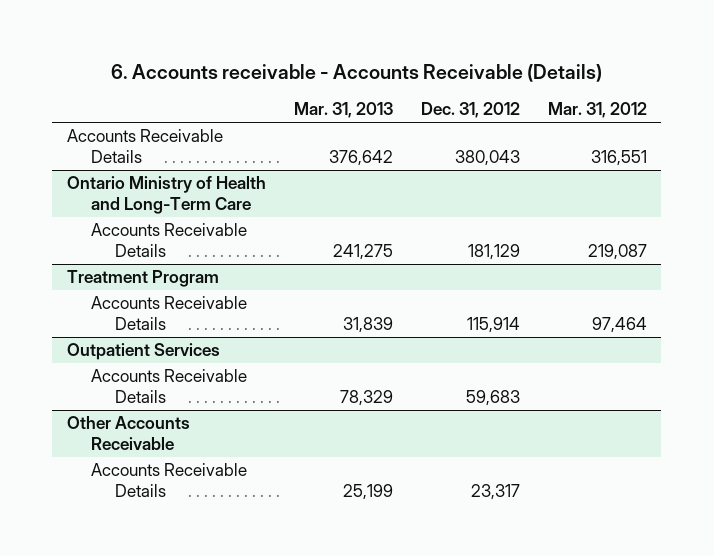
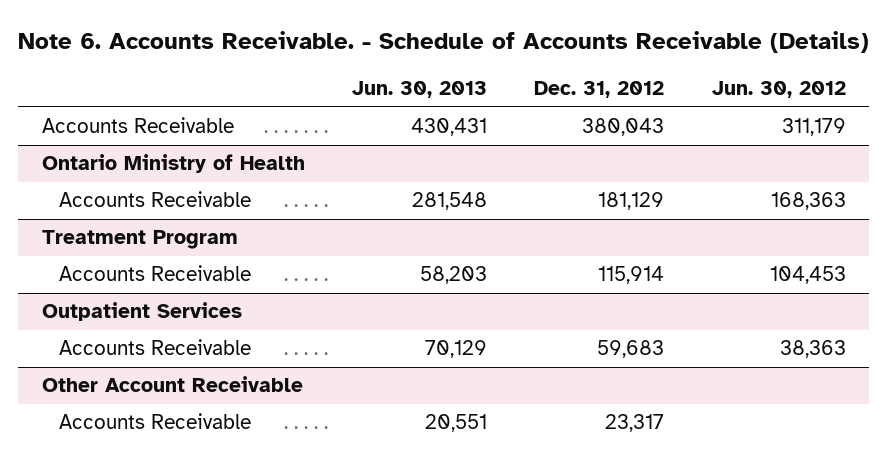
- 6. Accounts receivable - Accounts Receivable (Details)
+ Note 6. Accounts Receivable. - Schedule of Accounts Receivable (Details)
- | Mar. 31, 2013 | Dec. 31, 2012 | Mar. 31, 2012
+ | Jun. 30, 2013 | Dec. 31, 2012 | Jun. 30, 2012
- Accounts Receivable Details | 376,642 | 380,043 | 316,551
- Ontario Ministry of Health and Long-Term Care
- Accounts Receivable Details | 241,275 | 181,129 | 219,087
+ Accounts Receivable | 430,431 | 380,043 | 311,179
+ Ontario Ministry of Health
+ Accounts Receivable | 281,548 | 181,129 | 168,363
@ Treatment Program
- Accounts Receivable Details | 31,839 | 115,914 | 97,464
+ Accounts Receivable | 58,203 | 115,914 | 104,453
@ Outpatient Services
- Accounts Receivable Details | 78,329 | 59,683 |
- Other Accounts Receivable
- Accounts Receivable Details | 25,199 | 23,317 |
@ Outpatient Services
+ Accounts Receivable | 70,129 | 59,683 | 38,363
+ Other Account Receivable
+ Accounts Receivable | 20,551 | 23,317 |

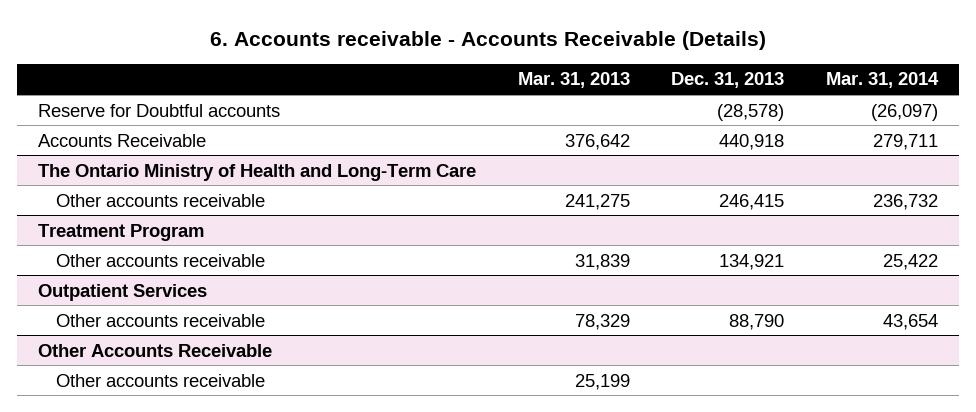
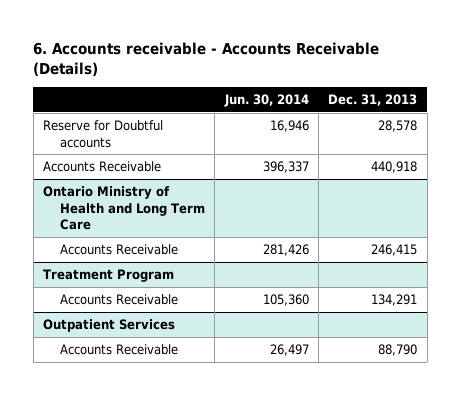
- | Mar. 31, 2013 | Dec. 31, 2013 | Mar. 31, 2014
+ | Jun. 30, 2014 | Dec. 31, 2013
- Reserve for Doubtful accounts | | (28,578) | (26,097)
+ Reserve for Doubtful accounts | 16,946 | 28,578
- The Ontario Ministry of Health and Long-Term Care
- Other accounts receivable | 241,275 | 246,415 | 236,732
+ Ontario Ministry of Health and Long Term Care
+ Accounts Receivable | 281,426 | 246,415
@ Treatment Program
- Other accounts receivable | 31,839 | 134,921 | 25,422
+ Accounts Receivable | 105,360 | 134,291
@ Outpatient Services
- Other accounts receivable | 78,329 | 88,790 | 43,654
- Other Accounts Receivable
- Other accounts receivable | 25,199 | |
@ Outpatient Services
+ Accounts Receivable | 26,497 | 88,790

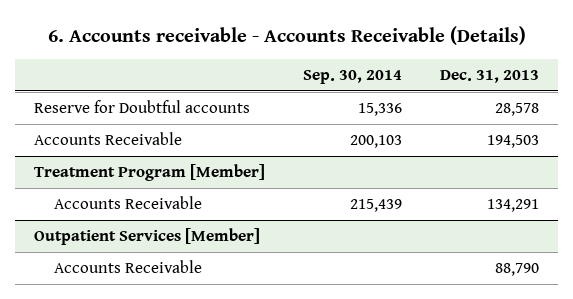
- | Jun. 30, 2014 | Dec. 31, 2013
+ | Sep. 30, 2014 | Dec. 31, 2013
- Accounts Receivable | 396,337 | 440,918
- Ontario Ministry of Health and Long Term Care
- Accounts Receivable | 281,426 | 246,415
- Treatment Program
+ Accounts Receivable | 200,103 | 194,503
+ Treatment Program [Member]
- Outpatient Services
+ Outpatient Services [Member]

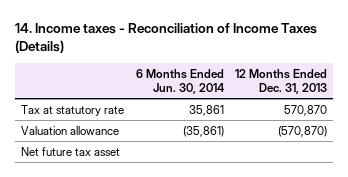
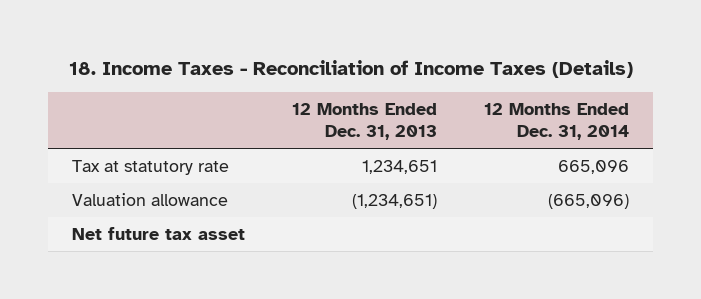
- 14. Income taxes - Reconciliation of Income Taxes (Details)
+ 18. Income Taxes - Reconciliation of Income Taxes (Details)
- | 6 Months Ended Jun. 30, 2014 | 12 Months Ended Dec. 31, 2013
+ | 12 Months Ended Dec. 31, 2013 | 12 Months Ended Dec. 31, 2014
- Tax at statutory rate | 35,861 | 570,870
- Valuation allowance | (35,861) | (570,870)
+ Tax at statutory rate | 1,234,651 | 665,096
+ Valuation allowance | (1,234,651) | (665,096)

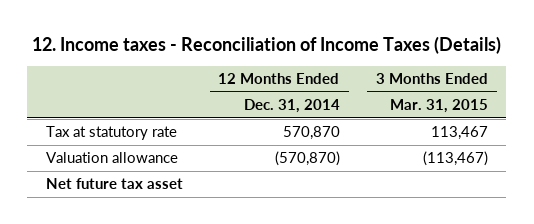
- 18. Income Taxes - Reconciliation of Income Taxes (Details)
+ 12. Income taxes - Reconciliation of Income Taxes (Details)
- | 12 Months Ended Dec. 31, 2013 | 12 Months Ended Dec. 31, 2014
+ | 12 Months Ended Dec. 31, 2014 | 3 Months Ended Mar. 31, 2015
- Tax at statutory rate | 1,234,651 | 665,096
- Valuation allowance | (1,234,651) | (665,096)
+ Tax at statutory rate | 570,870 | 113,467
+ Valuation allowance | (570,870) | (113,467)

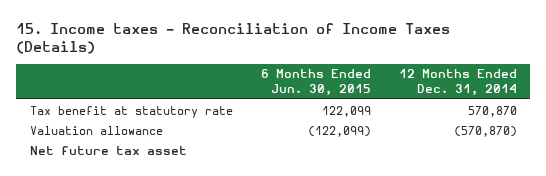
- 12. Income taxes - Reconciliation of Income Taxes (Details)
+ 15. Income taxes - Reconciliation of Income Taxes (Details)
- | 12 Months Ended Dec. 31, 2014 | 3 Months Ended Mar. 31, 2015
+ | 6 Months Ended Jun. 30, 2015 | 12 Months Ended Dec. 31, 2014
- Tax at statutory rate | 570,870 | 113,467
+ Tax benefit at statutory rate | 122,099 | 570,870

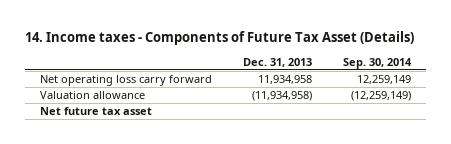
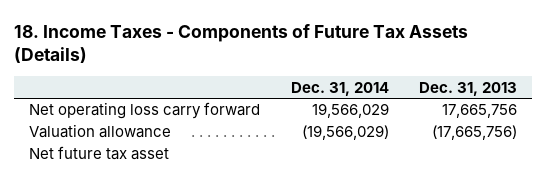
- 14. Income taxes - Components of Future Tax Asset (Details)
+ 18. Income Taxes - Components of Future Tax Assets (Details)
- | Dec. 31, 2013 | Sep. 30, 2014
+ | Dec. 31, 2014 | Dec. 31, 2013
- Net operating loss carry forward | 11,934,958 | 12,259,149
- Valuation allowance | (11,934,958) | (12,259,149)
+ Net operating loss carry forward | 19,566,029 | 17,665,756
+ Valuation allowance | (19,566,029) | (17,665,756)

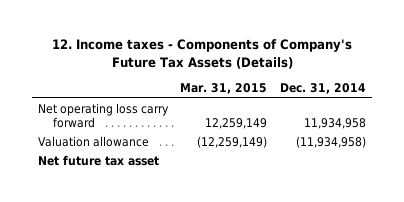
- 18. Income Taxes - Components of Future Tax Assets (Details)
+ 12. Income taxes - Components of Company's Future Tax Assets (Details)
- | Dec. 31, 2014 | Dec. 31, 2013
+ | Mar. 31, 2015 | Dec. 31, 2014
- Net operating loss carry forward | 19,566,029 | 17,665,756
- Valuation allowance | (19,566,029) | (17,665,756)
+ Net operating loss carry forward | 12,259,149 | 11,934,958
+ Valuation allowance | (12,259,149) | (11,934,958)

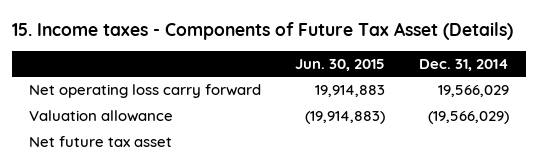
- 12. Income taxes - Components of Company's Future Tax Assets (Details)
+ 15. Income taxes - Components of Future Tax Asset (Details)
- | Mar. 31, 2015 | Dec. 31, 2014
+ | Jun. 30, 2015 | Dec. 31, 2014
- Net operating loss carry forward | 12,259,149 | 11,934,958
- Valuation allowance | (12,259,149) | (11,934,958)
+ Net operating loss carry forward | 19,914,883 | 19,566,029
+ Valuation allowance | (19,914,883) | (19,566,029)

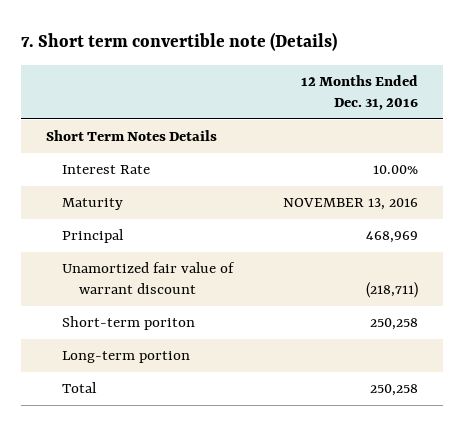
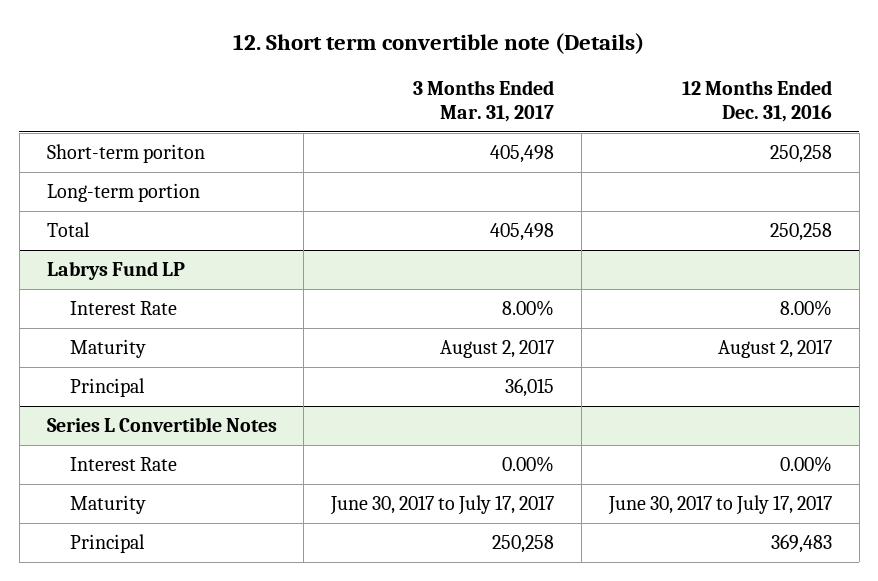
- 7. Short term convertible note (Details)
+ 12. Short term convertible note (Details)
- | 12 Months Ended Dec. 31, 2016
+ | 3 Months Ended Mar. 31, 2017 | 12 Months Ended Dec. 31, 2016
- Short Term Notes Details
- Interest Rate | 10.00%
- Maturity | NOVEMBER 13, 2016
- Principal | 468,969
- Unamortized fair value of warrant discount | (218,711)
+ Labrys Fund LP
+ Interest Rate | 8.00% | 8.00%
+ Maturity | August 2, 2017 | August 2, 2017
+ Principal | 36,015 |
+ Series L Convertible Notes
+ Interest Rate | 0.00% | 0.00%
+ Maturity | June 30, 2017 to July 17, 2017 | June 30, 2017 to July 17, 2017
+ Principal | 250,258 | 369,483

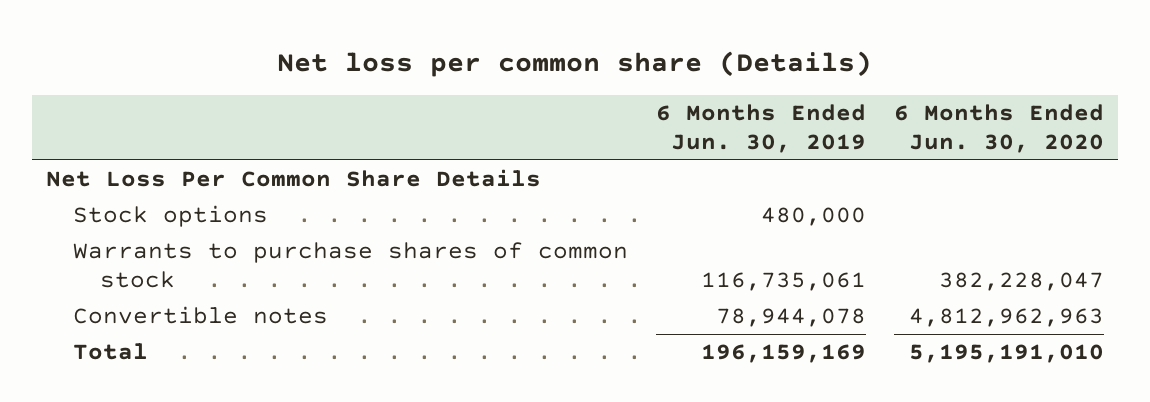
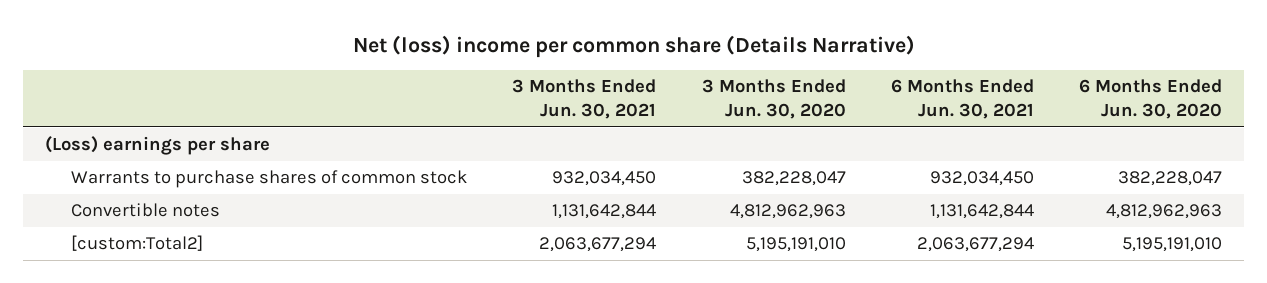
- Net loss per common share (Details)
+ Net (loss) income per common share (Details Narrative)
- | 6 Months Ended Jun. 30, 2019 | 6 Months Ended Jun. 30, 2020
+ | 3 Months Ended Jun. 30, 2021 | 3 Months Ended Jun. 30, 2020 | 6 Months Ended Jun. 30, 2021 | 6 Months Ended Jun. 30, 2020
- Net Loss Per Common Share Details
- Stock options | 480,000 |
+ (Loss) earnings per share
- Total | 196,159,169 | 5,195,191,010
+ [custom:Total2] | 2,063,677,294 | 5,195,191,010 | 2,063,677,294 | 5,195,191,010

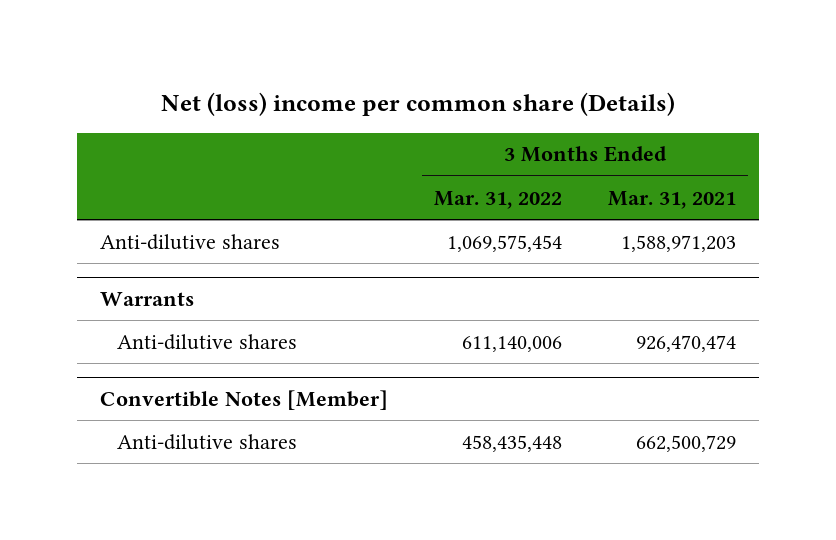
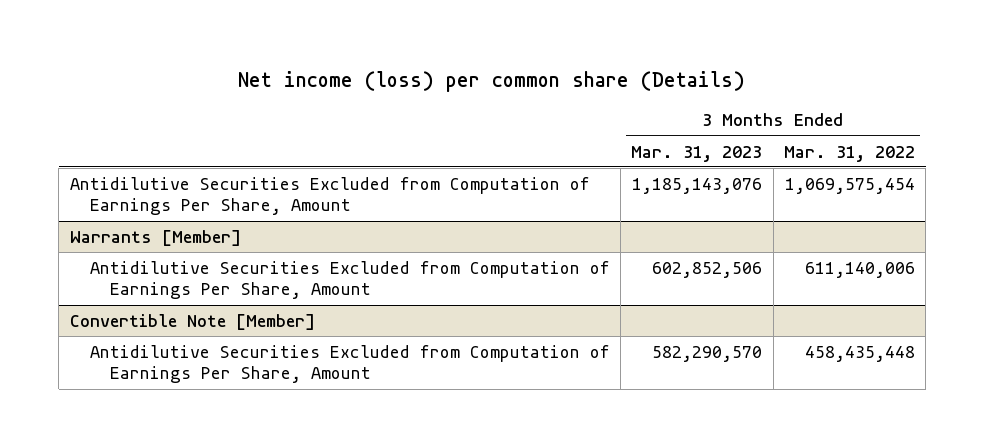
- Net (loss) income per common share (Details)
+ Net income (loss) per common share (Details)
- | 3 Months Ended Mar. 31, 2022 | 3 Months Ended Mar. 31, 2021
+ | 3 Months Ended Mar. 31, 2023 | 3 Months Ended Mar. 31, 2022
- Anti-dilutive shares | 1,069,575,454 | 1,588,971,203
- Warrants
- Anti-dilutive shares | 611,140,006 | 926,470,474
- Convertible Notes [Member]
- Anti-dilutive shares | 458,435,448 | 662,500,729
+ Antidilutive Securities Excluded from Computation of Earnings Per Share, Amount | 1,185,143,076 | 1,069,575,454
+ Warrants [Member]
+ Antidilutive Securities Excluded from Computation of Earnings Per Share, Amount | 602,852,506 | 611,140,006
+ Convertible Note [Member]
+ Antidilutive Securities Excluded from Computation of Earnings Per Share, Amount | 582,290,570 | 458,435,448

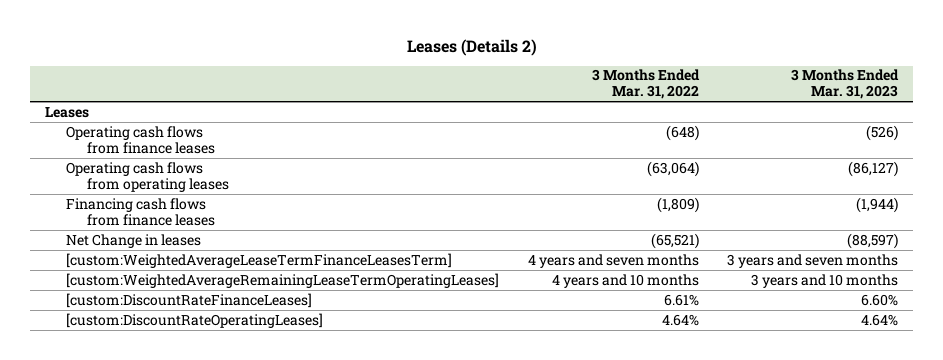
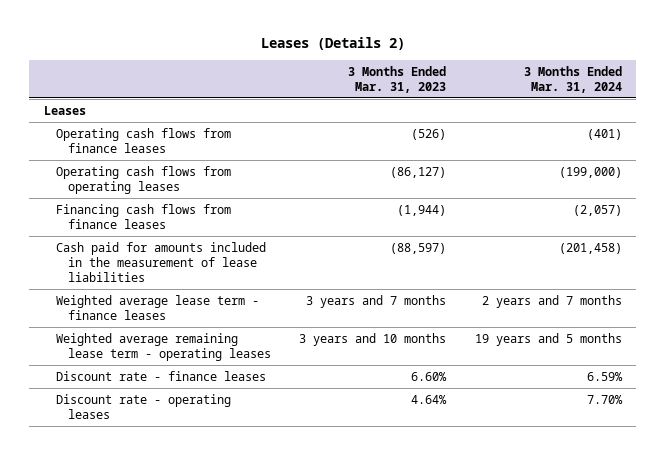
- | 3 Months Ended Mar. 31, 2022 | 3 Months Ended Mar. 31, 2023
+ | 3 Months Ended Mar. 31, 2023 | 3 Months Ended Mar. 31, 2024
- Net Change in leases | (65,521) | (88,597)
- [custom:WeightedAverageLeaseTermFinanceLeasesTerm] | 4 years and seven months | 3 years and seven months
- [custom:WeightedAverageRemainingLeaseTermOperatingLeases] | 4 years and 10 months | 3 years and 10 months
- [custom:DiscountRateFinanceLeases] | 6.61% | 6.60%
- [custom:DiscountRateOperatingLeases] | 4.64% | 4.64%
+ Cash paid for amounts included in the measurement of lease liabilities | (88,597) | (201,458)
+ Weighted average lease term - finance leases | 3 years and 7 months | 2 years and 7 months
+ Weighted average remaining lease term - operating leases | 3 years and 10 months | 19 years and 5 months
+ Discount rate - finance leases | 6.60% | 6.59%
+ Discount rate - operating leases | 4.64% | 7.70%

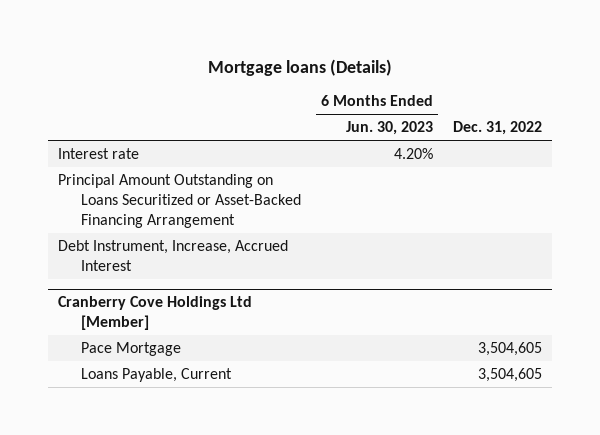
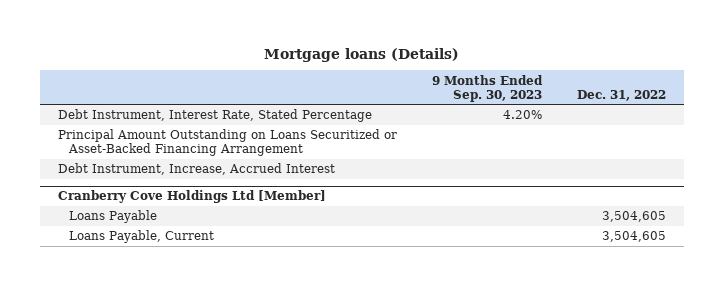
- | 6 Months Ended Jun. 30, 2023 | Dec. 31, 2022
+ | 9 Months Ended Sep. 30, 2023 | Dec. 31, 2022
- Interest rate | 4.20% |
+ Debt Instrument, Interest Rate, Stated Percentage | 4.20% |
@ Cranberry Cove Holdings Ltd [Member]
- Pace Mortgage | | 3,504,605
+ Loans Payable | | 3,504,605

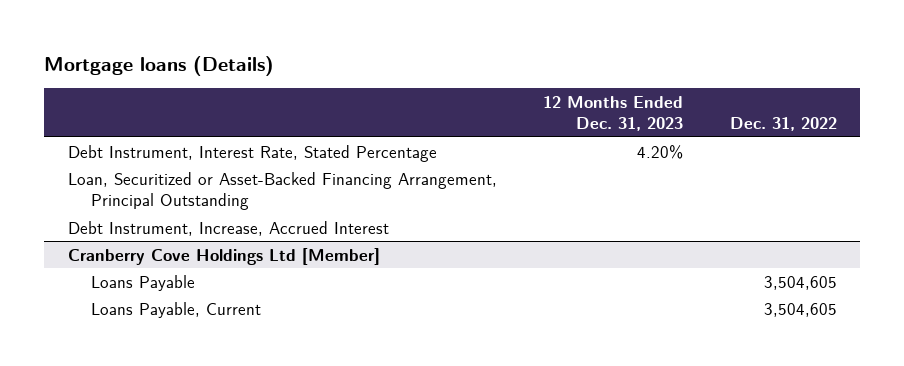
- | 9 Months Ended Sep. 30, 2023 | Dec. 31, 2022
+ | 12 Months Ended Dec. 31, 2023 | Dec. 31, 2022
- Principal Amount Outstanding on Loans Securitized or Asset-Backed Financing Arrangement
+ Loan, Securitized or Asset-Backed Financing Arrangement, Principal Outstanding

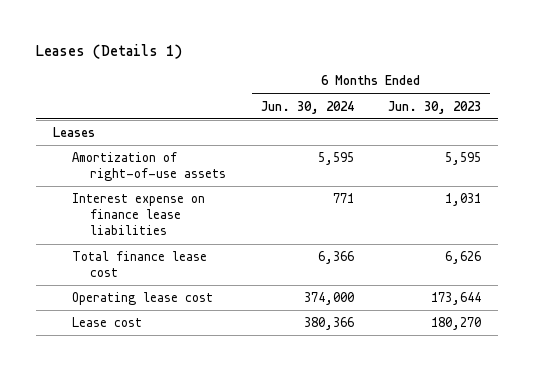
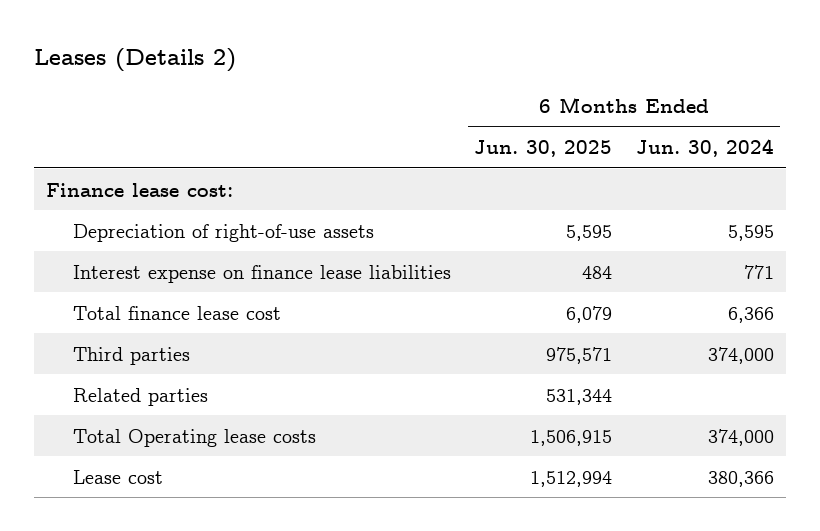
- Leases (Details 1)
+ Leases (Details 2)
- | 6 Months Ended Jun. 30, 2024 | 6 Months Ended Jun. 30, 2023
+ | 6 Months Ended Jun. 30, 2025 | 6 Months Ended Jun. 30, 2024
- Leases
- Amortization of right-of-use assets | 5,595 | 5,595
+ Finance lease cost:
+ Depreciation of right-of-use assets | 5,595 | 5,595
- Operating lease cost | 374,000 | 173,644
+ Third parties | 975,571 | 374,000
+ Related parties | 531,344 |
+ Total Operating lease costs | 1,506,915 | 374,000

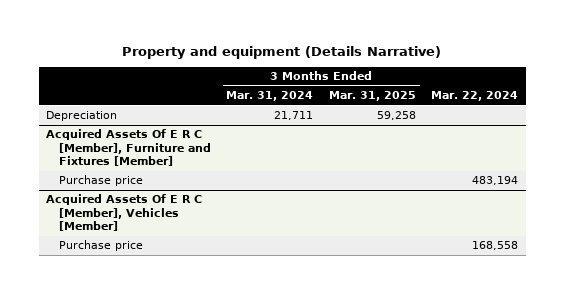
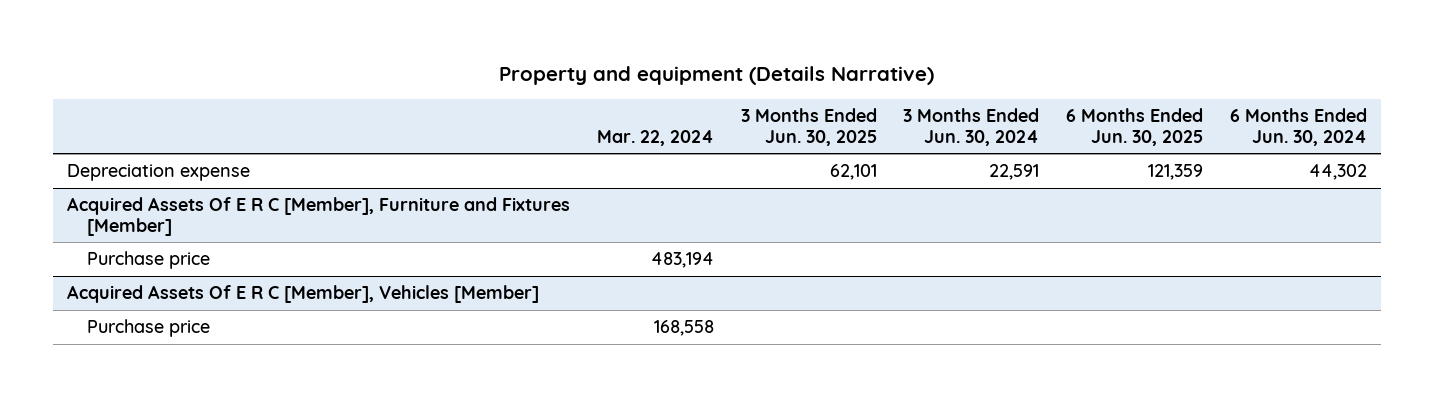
- | 3 Months Ended Mar. 31, 2024 | 3 Months Ended Mar. 31, 2025 | Mar. 22, 2024
+ | Mar. 22, 2024 | 3 Months Ended Jun. 30, 2025 | 3 Months Ended Jun. 30, 2024 | 6 Months Ended Jun. 30, 2025 | 6 Months Ended Jun. 30, 2024
- Depreciation | 21,711 | 59,258 |
+ Depreciation expense | | 62,101 | 22,591 | 121,359 | 44,302

